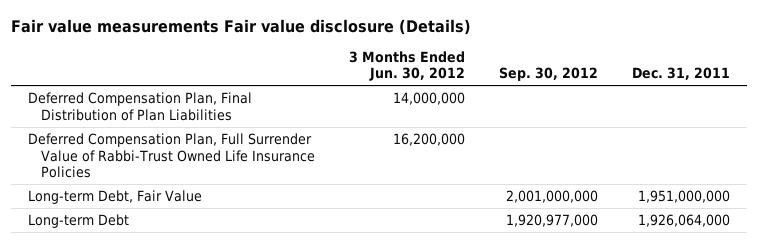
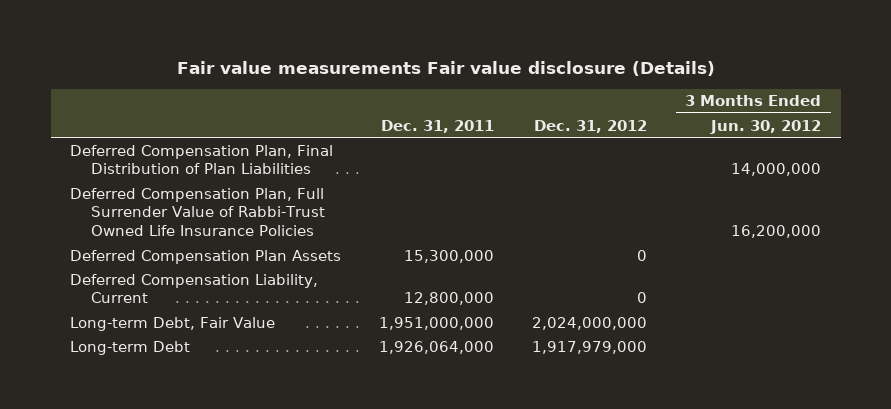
- | 3 Months Ended Jun. 30, 2012 | Sep. 30, 2012 | Dec. 31, 2011
+ | Dec. 31, 2011 | Dec. 31, 2012 | 3 Months Ended Jun. 30, 2012
+ Deferred Compensation Plan Assets | 15,300,000 | 0 |
+ Deferred Compensation Liability, Current | 12,800,000 | 0 |

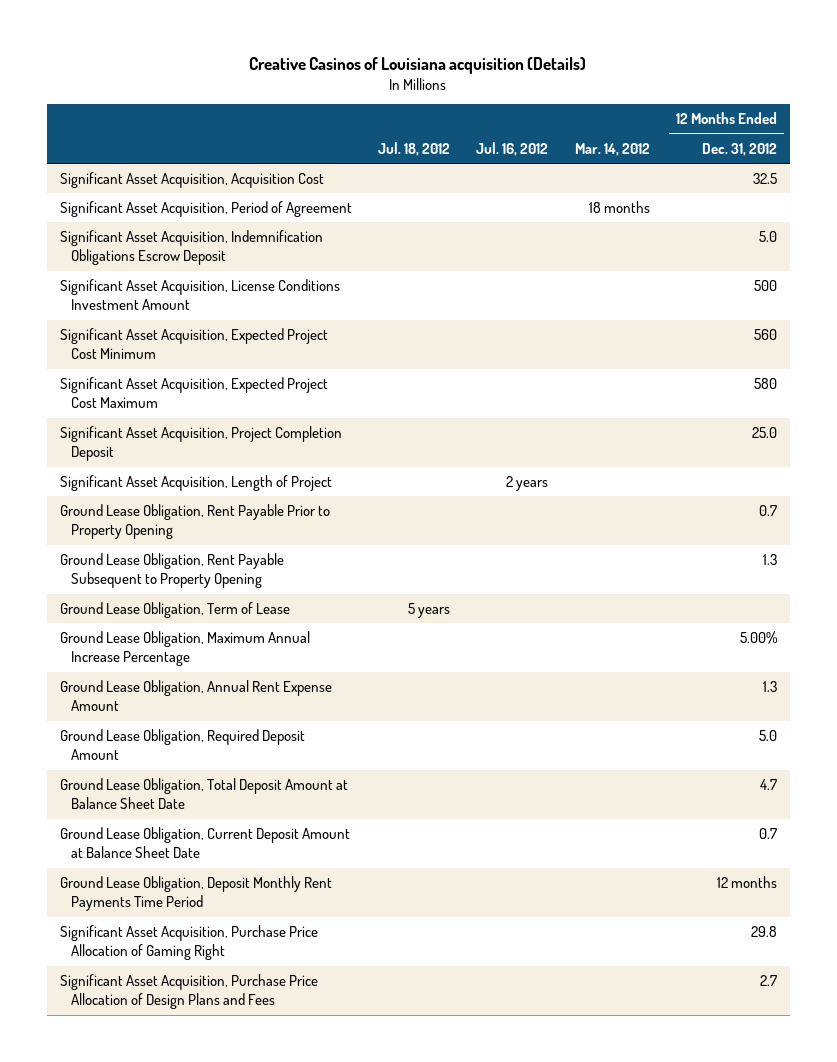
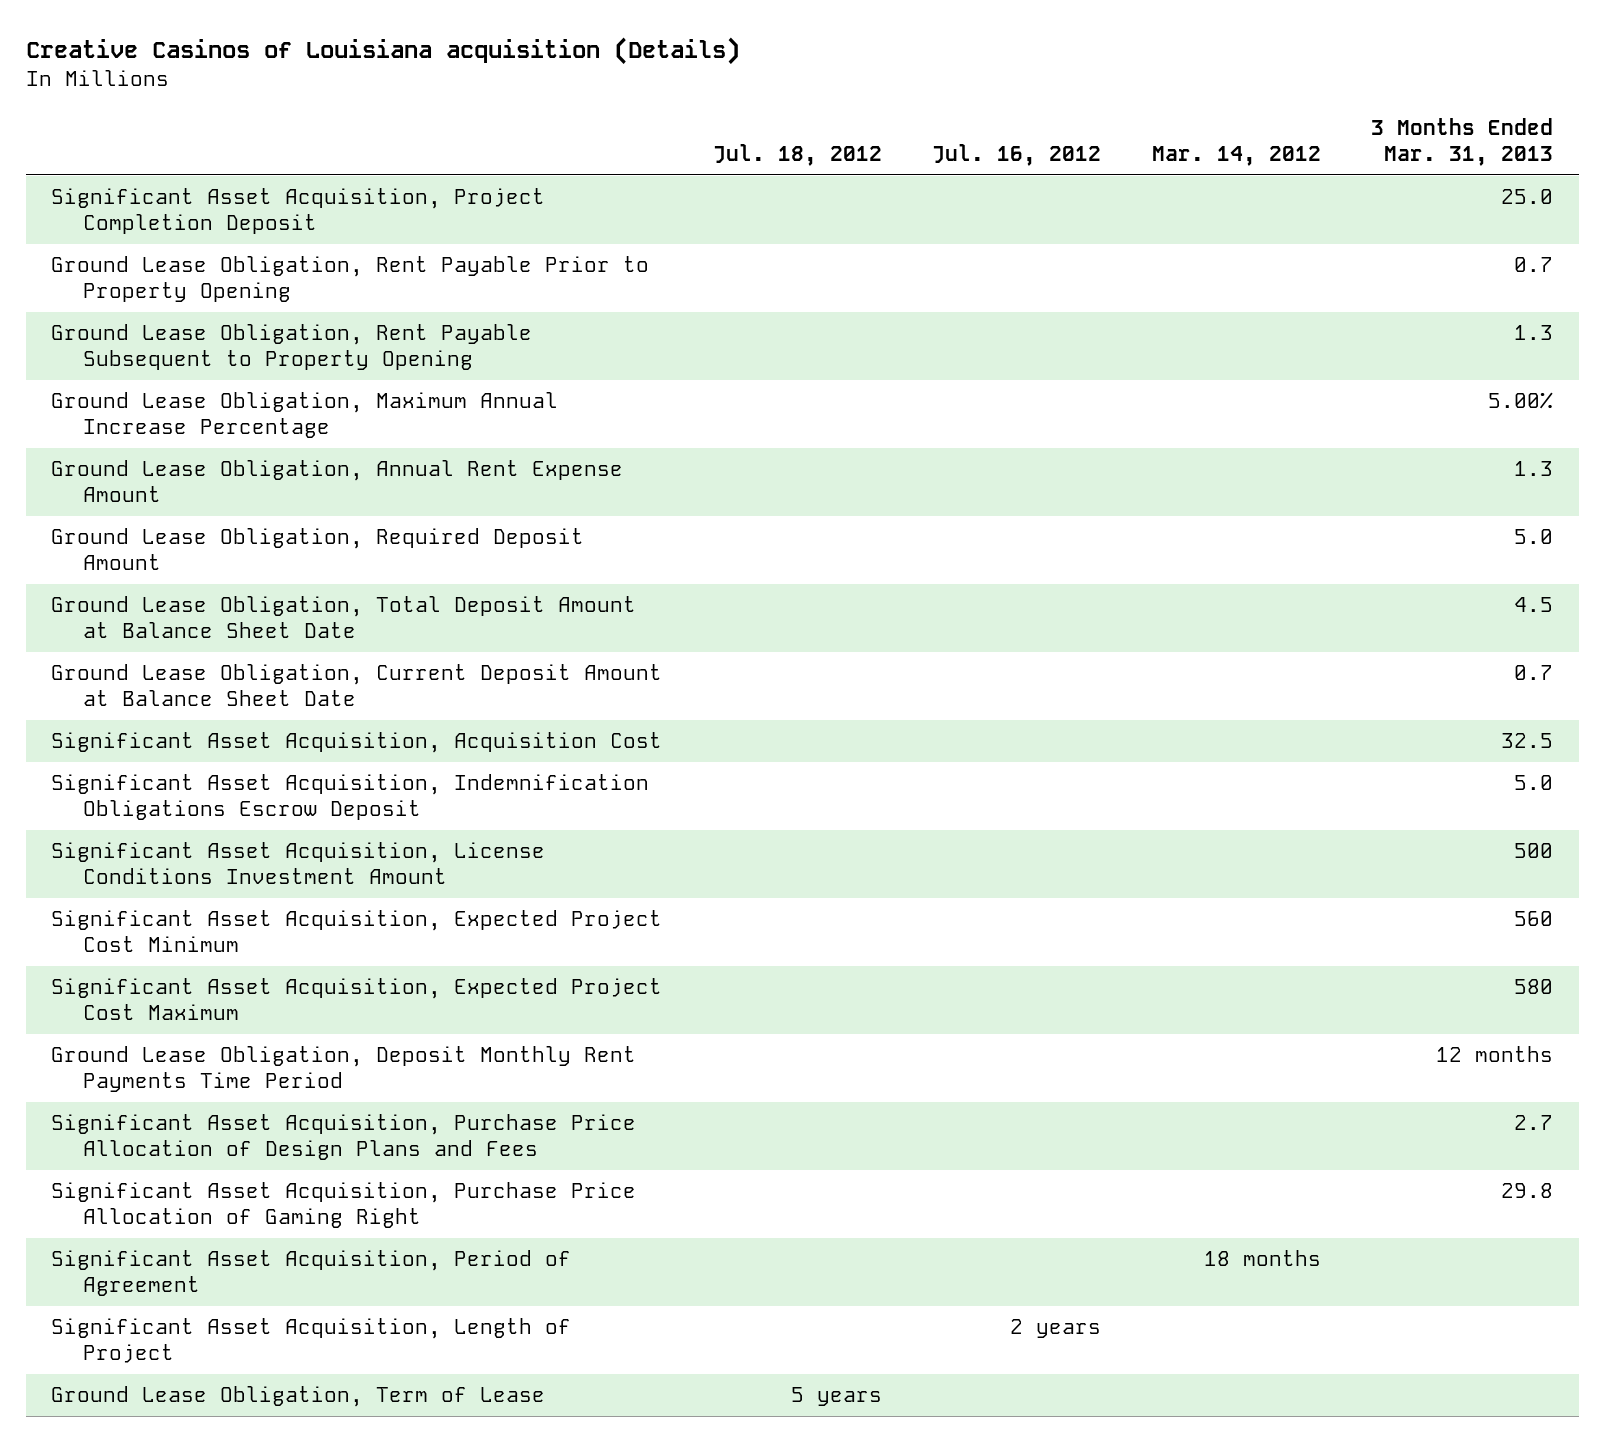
- | Jul. 18, 2012 | Jul. 16, 2012 | Mar. 14, 2012 | 12 Months Ended Dec. 31, 2012
+ | Jul. 18, 2012 | Jul. 16, 2012 | Mar. 14, 2012 | 3 Months Ended Mar. 31, 2013
moved down: Significant Asset Acquisition, Acquisition Cost | | | | 32.5
moved down: Significant Asset Acquisition, Indemnification Obligations Escrow Deposit | | | | 5.0
moved down: Significant Asset Acquisition, License Conditions Investment Amount | | | | 500
moved down: Significant Asset Acquisition, Expected Project Cost Minimum | | | | 560
moved down: Significant Asset Acquisition, Expected Project Cost Maximum | | | | 580
moved down: Significant Asset Acquisition, Purchase Price Allocation of Gaming Right | | | | 29.8
moved down: Significant Asset Acquisition, Period of Agreement | | | 18 months |
moved down: Significant Asset Acquisition, Length of Project | | 2 years | |
moved down: Ground Lease Obligation, Term of Lease | 5 years | | |

